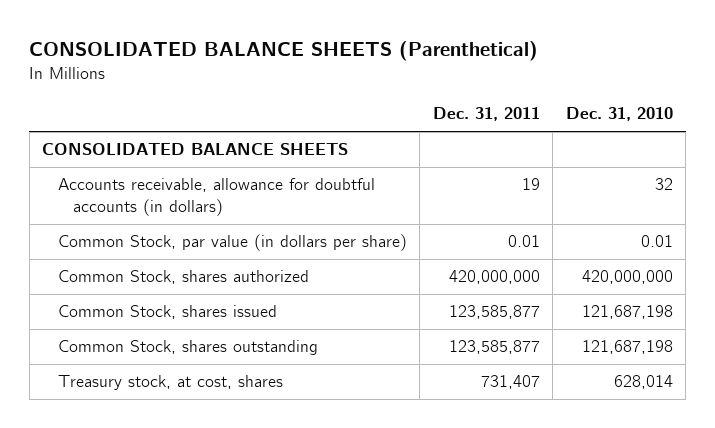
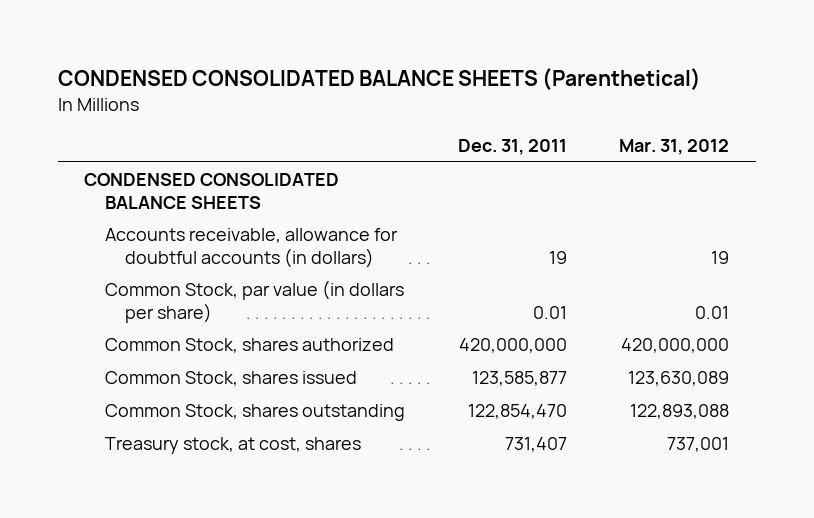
- CONSOLIDATED BALANCE SHEETS (Parenthetical)
+ CONDENSED CONSOLIDATED BALANCE SHEETS (Parenthetical)
- | Dec. 31, 2011 | Dec. 31, 2010
+ | Dec. 31, 2011 | Mar. 31, 2012
- CONSOLIDATED BALANCE SHEETS
+ CONDENSED CONSOLIDATED BALANCE SHEETS
- Common Stock, shares outstanding | 123,585,877 | 121,687,198
+ Common Stock, shares outstanding | 122,854,470 | 122,893,088

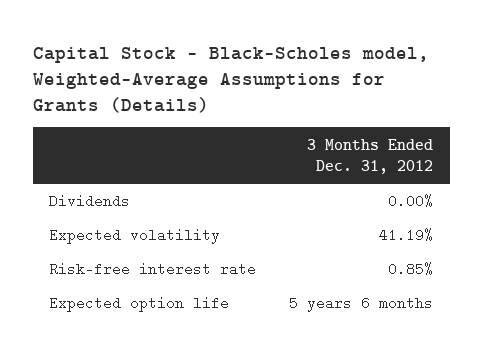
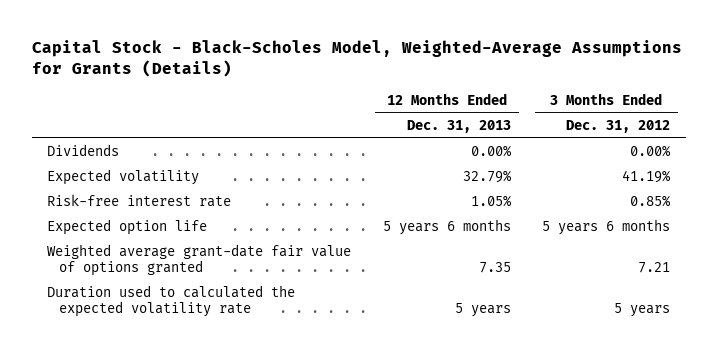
- Capital Stock - Black-Scholes model, Weighted-Average Assumptions for Grants (Details)
+ Capital Stock - Black-Scholes Model, Weighted-Average Assumptions for Grants (Details)
- | 3 Months Ended Dec. 31, 2012
+ | 12 Months Ended Dec. 31, 2013 | 3 Months Ended Dec. 31, 2012
+ Weighted average grant-date fair value of options granted | 7.35 | 7.21
+ Duration used to calculated the expected volatility rate | 5 years | 5 years

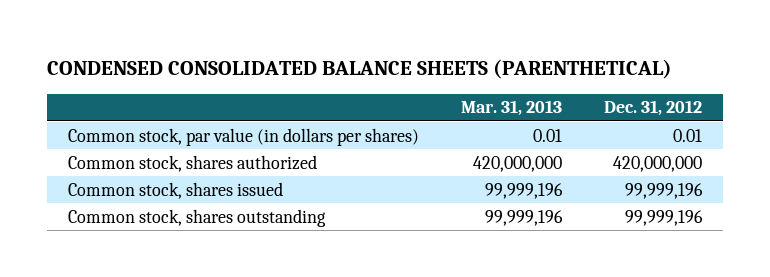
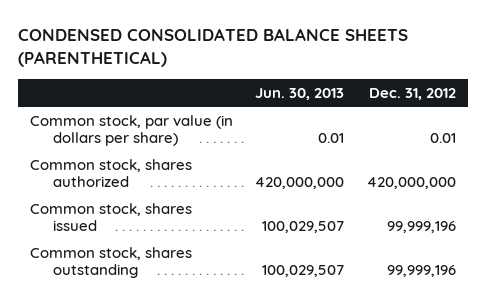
- | Mar. 31, 2013 | Dec. 31, 2012
+ | Jun. 30, 2013 | Dec. 31, 2012
- Common stock, par value (in dollars per shares) | 0.01 | 0.01
+ Common stock, par value (in dollars per share) | 0.01 | 0.01

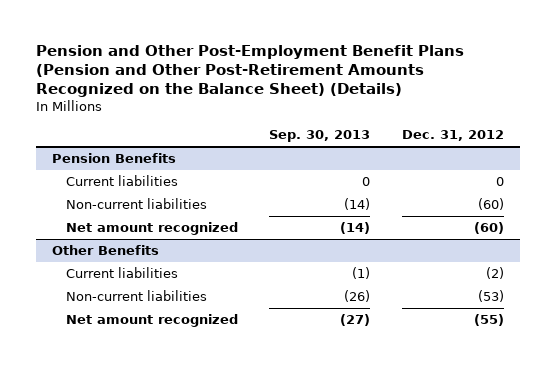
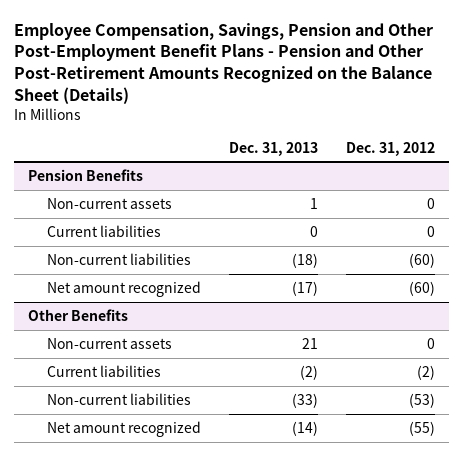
- Pension and Other Post-Employment Benefit Plans (Pension and Other Post-Retirement Amounts Recognized on the Balance Sheet) (Details)
+ Employee Compensation, Savings, Pension and Other Post-Employment Benefit Plans - Pension and Other Post-Retirement Amounts Recognized on the Balance Sheet (Details)
- | Sep. 30, 2013 | Dec. 31, 2012
+ | Dec. 31, 2013 | Dec. 31, 2012
@ Pension Benefits
+ Non-current assets | 1 | 0
@ Other Benefits
+ Non-current assets | 21 | 0

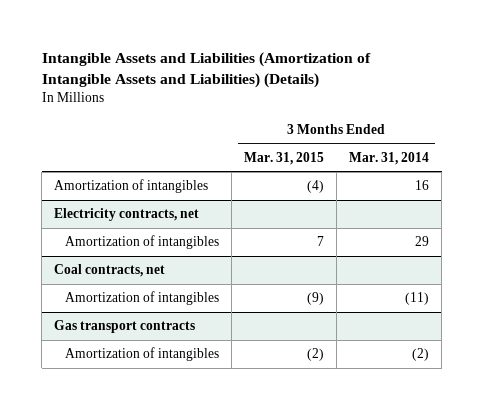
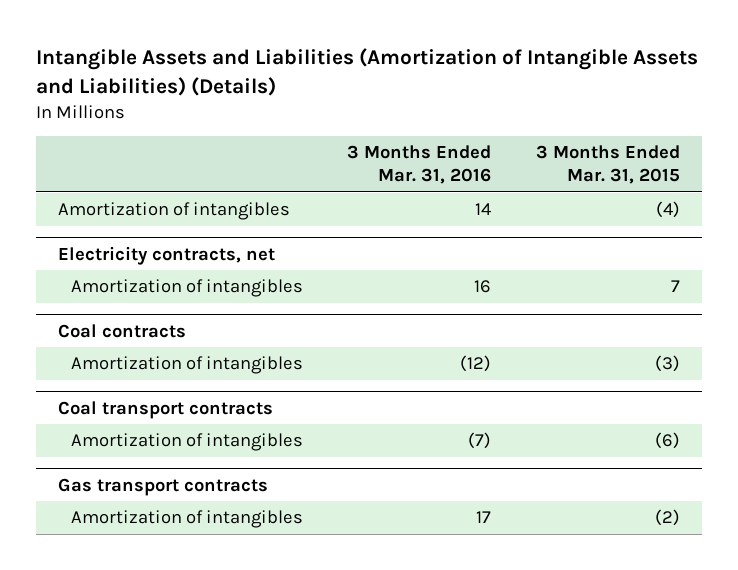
- | 3 Months Ended Mar. 31, 2015 | 3 Months Ended Mar. 31, 2014
+ | 3 Months Ended Mar. 31, 2016 | 3 Months Ended Mar. 31, 2015
- Coal contracts, net
- Amortization of intangibles | (9) | (11)
+ Coal contracts
+ Amortization of intangibles | (12) | (3)
+ Coal transport contracts
+ Amortization of intangibles | (7) | (6)

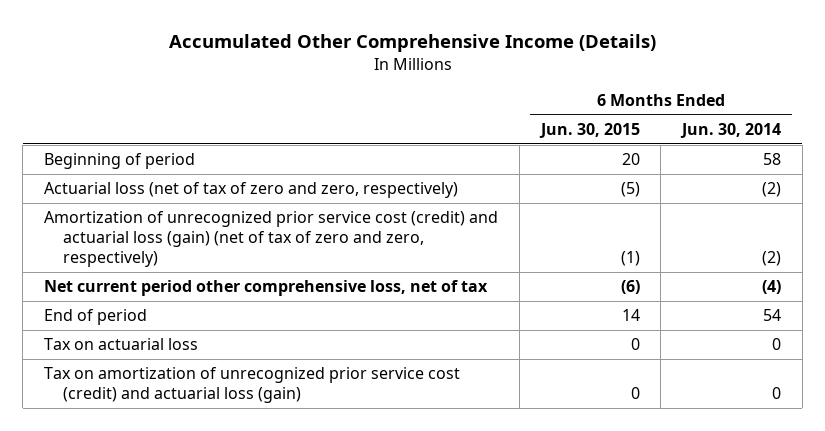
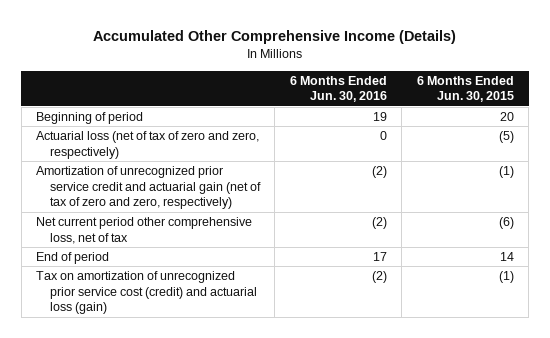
- | 6 Months Ended Jun. 30, 2015 | 6 Months Ended Jun. 30, 2014
+ | 6 Months Ended Jun. 30, 2016 | 6 Months Ended Jun. 30, 2015
- Amortization of unrecognized prior service cost (credit) and actuarial loss (gain) (net of tax of zero and zero, respectively) | (1) | (2)
+ Amortization of unrecognized prior service credit and actuarial gain (net of tax of zero and zero, respectively) | (2) | (1)
- Tax on actuarial loss | 0 | 0
- Tax on amortization of unrecognized prior service cost (credit) and actuarial loss (gain) | 0 | 0
+ Tax on amortization of unrecognized prior service cost (credit) and actuarial loss (gain) | (2) | (1)

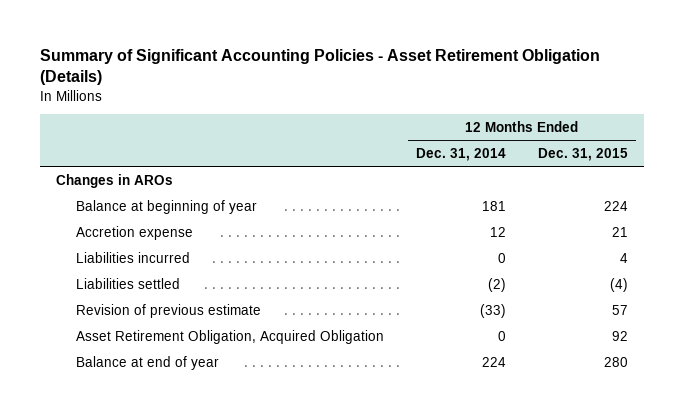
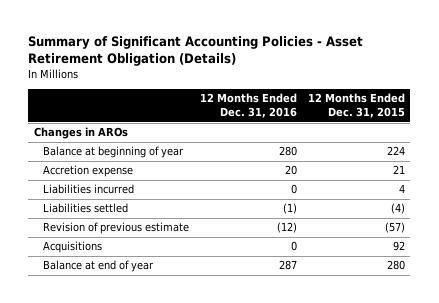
- | 12 Months Ended Dec. 31, 2014 | 12 Months Ended Dec. 31, 2015
+ | 12 Months Ended Dec. 31, 2016 | 12 Months Ended Dec. 31, 2015
- Revision of previous estimate | (33) | 57
- Asset Retirement Obligation, Acquired Obligation | 0 | 92
+ Revision of previous estimate | (12) | (57)
+ Acquisitions | 0 | 92

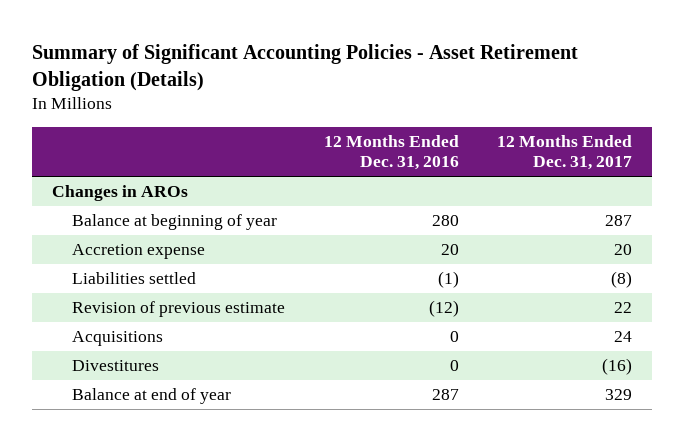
- | 12 Months Ended Dec. 31, 2016 | 12 Months Ended Dec. 31, 2015
+ | 12 Months Ended Dec. 31, 2016 | 12 Months Ended Dec. 31, 2017
- Liabilities incurred | 0 | 4
+ Divestitures | 0 | (16)

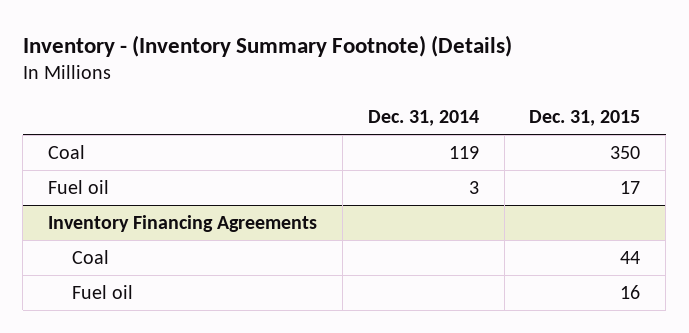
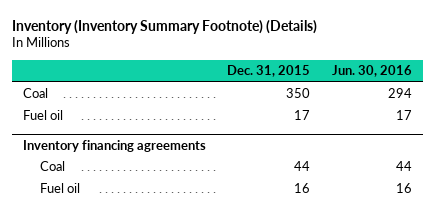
- Inventory - (Inventory Summary Footnote) (Details)
+ Inventory (Inventory Summary Footnote) (Details)
- | Dec. 31, 2014 | Dec. 31, 2015
+ | Dec. 31, 2015 | Jun. 30, 2016
- Inventory Financing Agreements
+ Inventory financing agreements

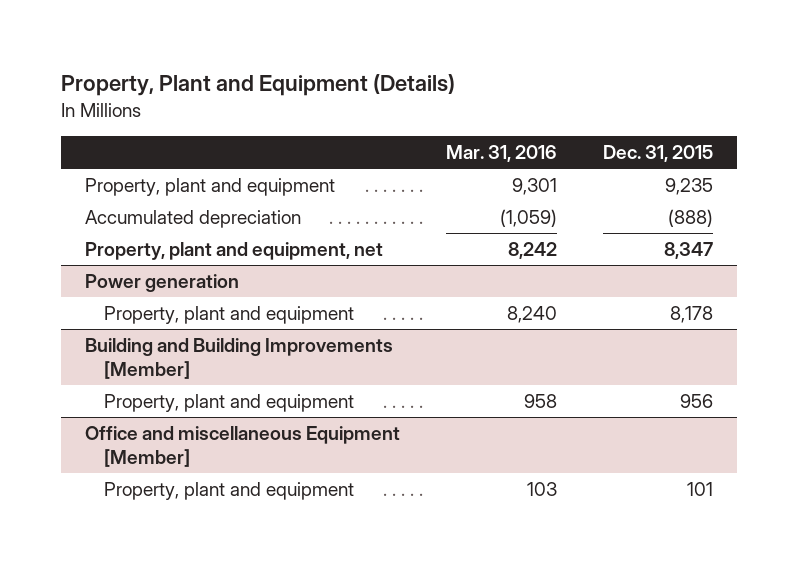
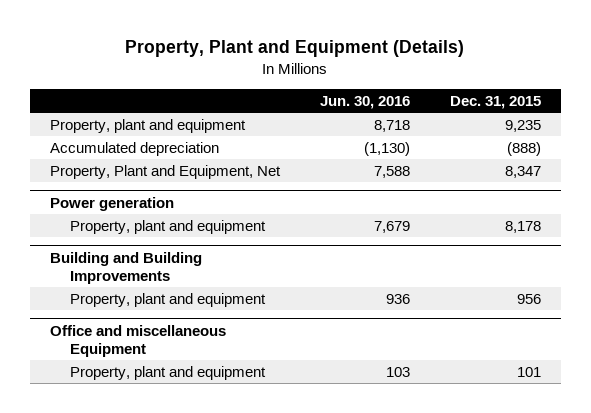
- | Mar. 31, 2016 | Dec. 31, 2015
+ | Jun. 30, 2016 | Dec. 31, 2015
- Property, plant and equipment, net | 8,242 | 8,347
+ Property, Plant and Equipment, Net | 7,588 | 8,347
- Building and Building Improvements [Member]
+ Building and Building Improvements
- Office and miscellaneous Equipment [Member]
+ Office and miscellaneous Equipment

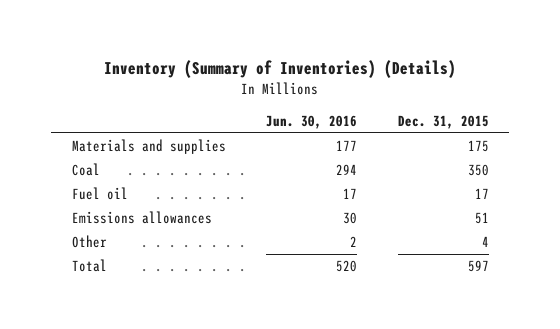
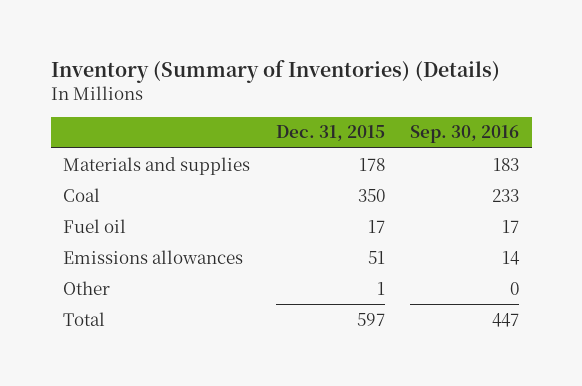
- | Jun. 30, 2016 | Dec. 31, 2015
+ | Dec. 31, 2015 | Sep. 30, 2016
- Materials and supplies | 177 | 175
+ Materials and supplies | 178 | 183
- Other | 2 | 4
+ Other | 1 | 0

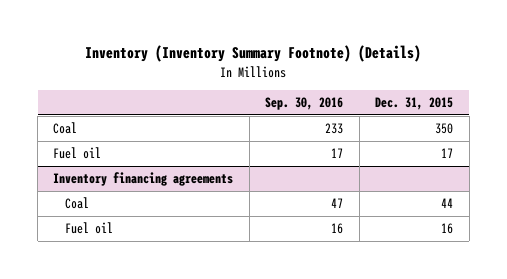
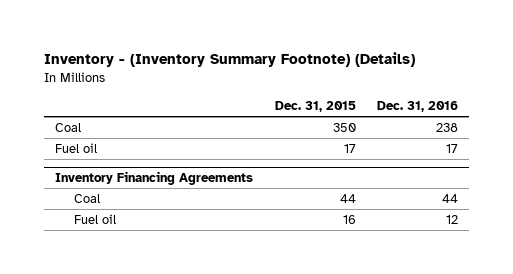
- Inventory (Inventory Summary Footnote) (Details)
+ Inventory - (Inventory Summary Footnote) (Details)
- | Sep. 30, 2016 | Dec. 31, 2015
+ | Dec. 31, 2015 | Dec. 31, 2016
- Inventory financing agreements
+ Inventory Financing Agreements

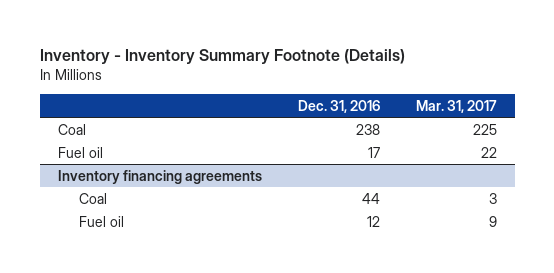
- Inventory - (Inventory Summary Footnote) (Details)
+ Inventory - Inventory Summary Footnote (Details)
- | Dec. 31, 2015 | Dec. 31, 2016
+ | Dec. 31, 2016 | Mar. 31, 2017
- Inventory Financing Agreements
+ Inventory financing agreements

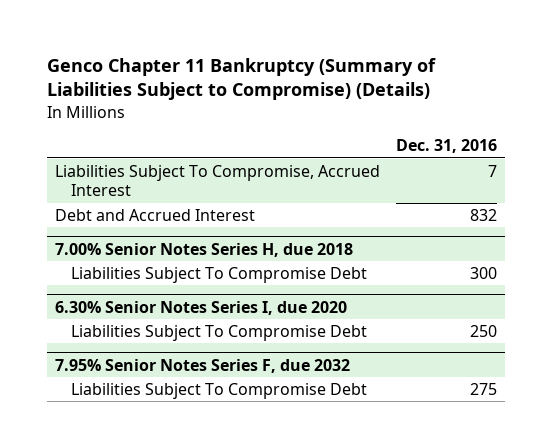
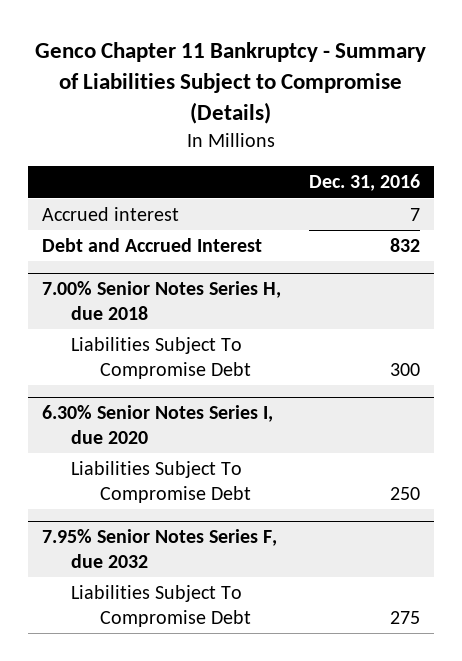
- Genco Chapter 11 Bankruptcy (Summary of Liabilities Subject to Compromise) (Details)
+ Genco Chapter 11 Bankruptcy - Summary of Liabilities Subject to Compromise (Details)
- Liabilities Subject To Compromise, Accrued Interest | 7
+ Accrued interest | 7

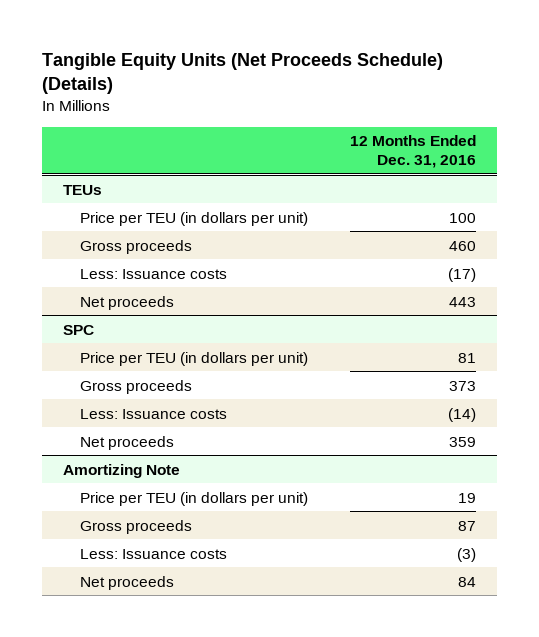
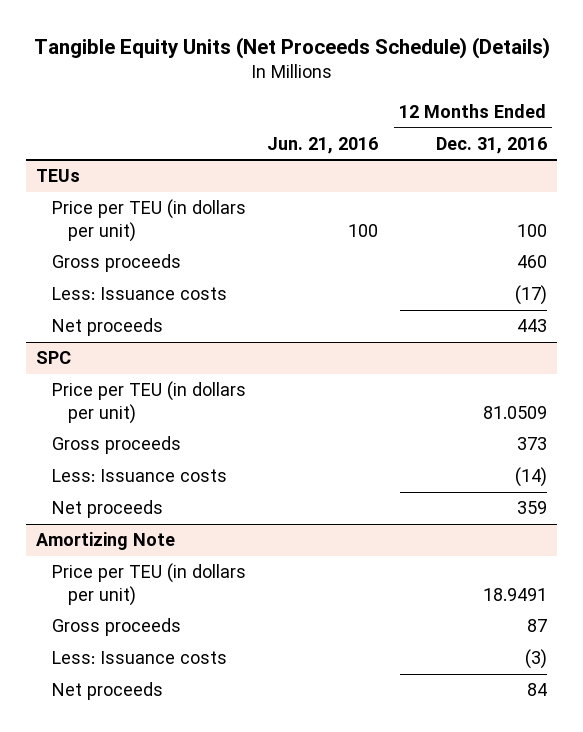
- | 12 Months Ended Dec. 31, 2016
+ | Jun. 21, 2016 | 12 Months Ended Dec. 31, 2016
@ SPC
- Price per TEU (in dollars per unit) | 81
+ Price per TEU (in dollars per unit) | | 81.0509
@ Amortizing Note
- Price per TEU (in dollars per unit) | 19
+ Price per TEU (in dollars per unit) | | 18.9491

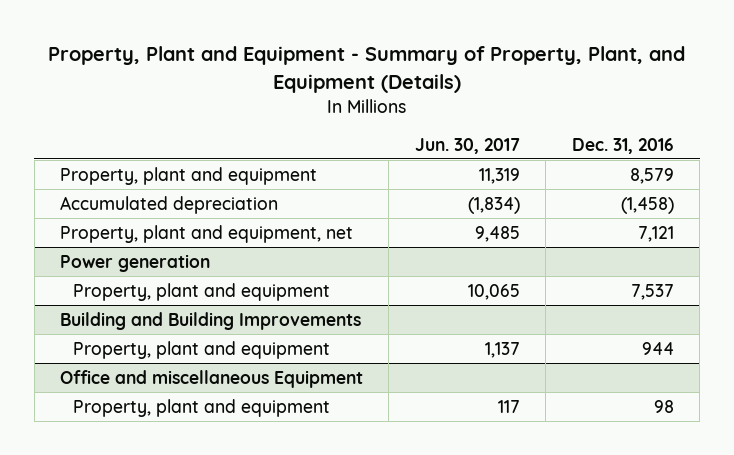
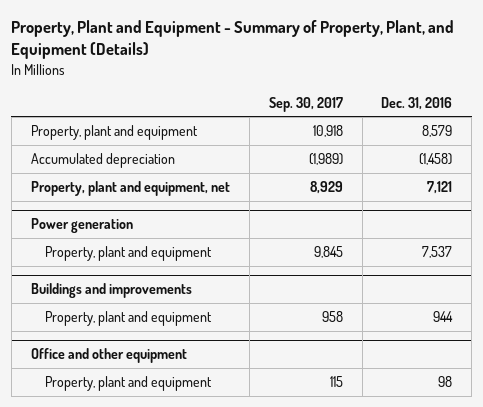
- | Jun. 30, 2017 | Dec. 31, 2016
+ | Sep. 30, 2017 | Dec. 31, 2016
- Building and Building Improvements
+ Buildings and improvements
- Office and miscellaneous Equipment
+ Office and other equipment

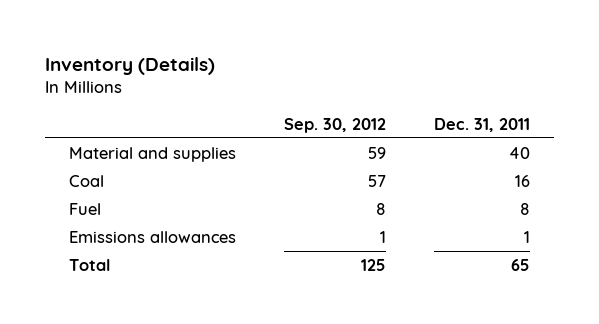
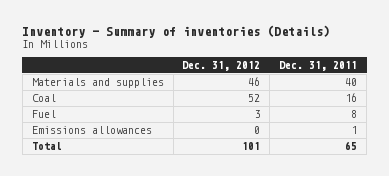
- Inventory (Details)
+ Inventory - Summary of inventories (Details)
- | Sep. 30, 2012 | Dec. 31, 2011
+ | Dec. 31, 2012 | Dec. 31, 2011
- Material and supplies | 59 | 40
+ Materials and supplies | 46 | 40

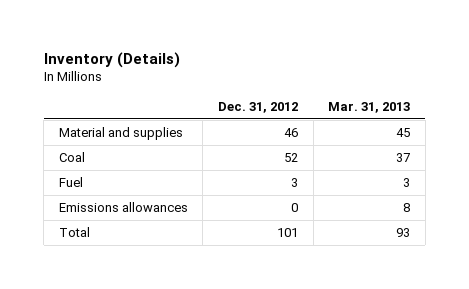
- Inventory - Summary of inventories (Details)
+ Inventory (Details)
- | Dec. 31, 2012 | Dec. 31, 2011
+ | Dec. 31, 2012 | Mar. 31, 2013
- Materials and supplies | 46 | 40
+ Material and supplies | 46 | 45

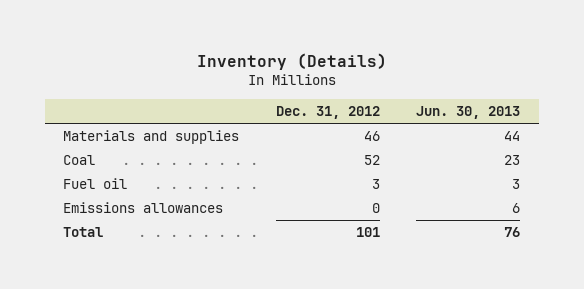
- | Dec. 31, 2012 | Mar. 31, 2013
+ | Dec. 31, 2012 | Jun. 30, 2013
- Material and supplies | 46 | 45
+ Materials and supplies | 46 | 44
- Fuel | 3 | 3
+ Fuel oil | 3 | 3

